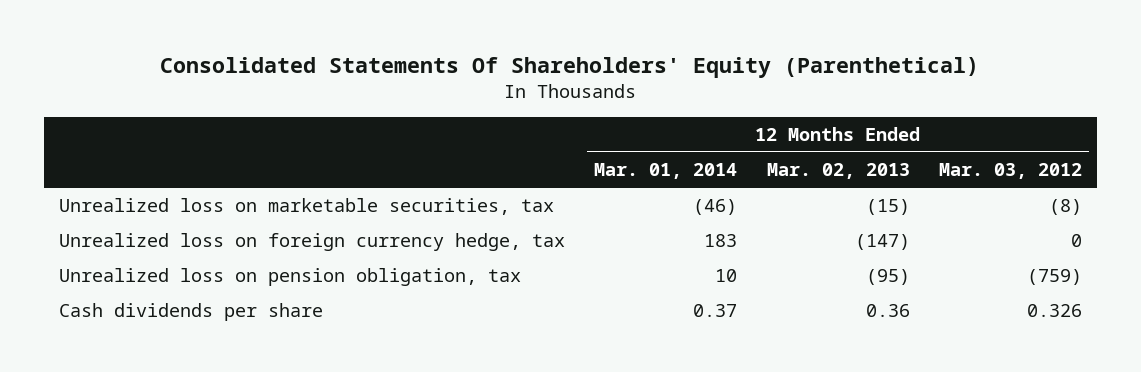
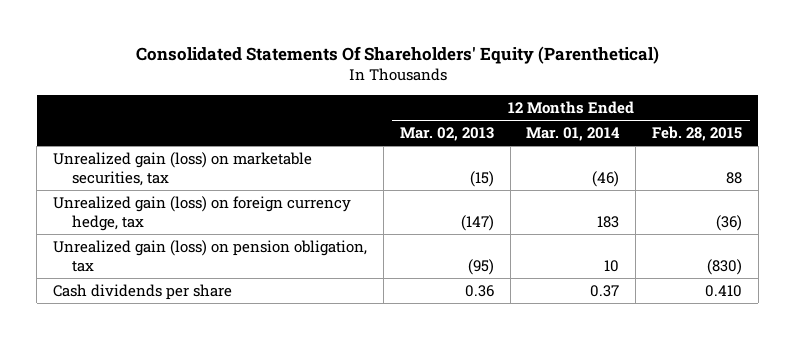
- | 12 Months Ended Mar. 01, 2014 | 12 Months Ended Mar. 02, 2013 | 12 Months Ended Mar. 03, 2012
+ | 12 Months Ended Mar. 02, 2013 | 12 Months Ended Mar. 01, 2014 | 12 Months Ended Feb. 28, 2015
- Unrealized loss on marketable securities, tax | (46) | (15) | (8)
- Unrealized loss on foreign currency hedge, tax | 183 | (147) | 0
- Unrealized loss on pension obligation, tax | 10 | (95) | (759)
+ Unrealized gain (loss) on marketable securities, tax | (15) | (46) | 88
+ Unrealized gain (loss) on foreign currency hedge, tax | (147) | 183 | (36)
+ Unrealized gain (loss) on pension obligation, tax | (95) | 10 | (830)

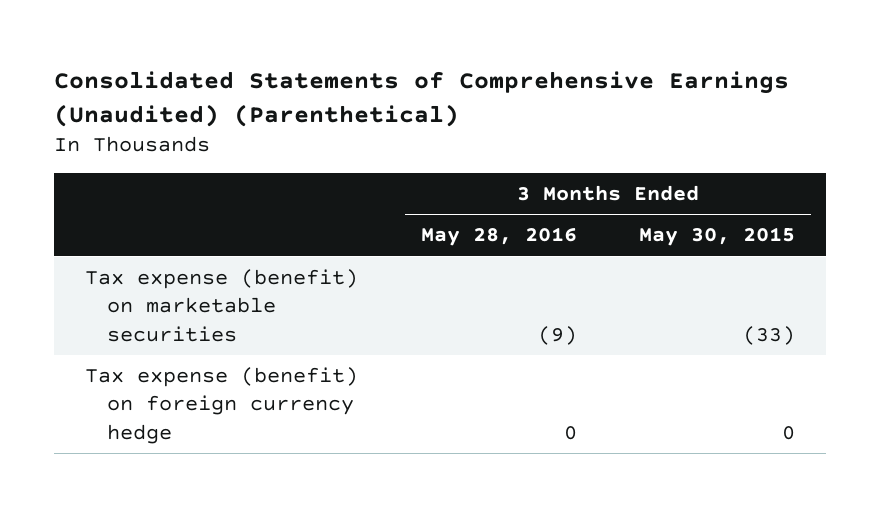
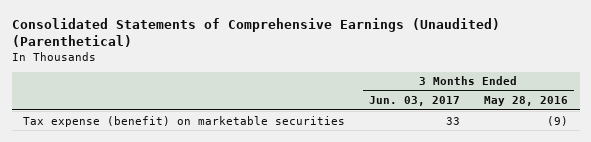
- | 3 Months Ended May 28, 2016 | 3 Months Ended May 30, 2015
+ | 3 Months Ended Jun. 03, 2017 | 3 Months Ended May 28, 2016
- Tax expense (benefit) on foreign currency hedge | 0 | 0

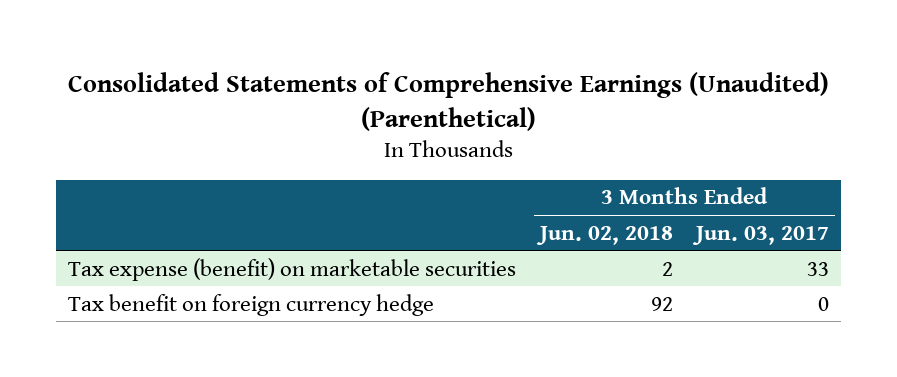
- | 3 Months Ended Jun. 03, 2017 | 3 Months Ended May 28, 2016
+ | 3 Months Ended Jun. 02, 2018 | 3 Months Ended Jun. 03, 2017
+ Tax benefit on foreign currency hedge | 92 | 0

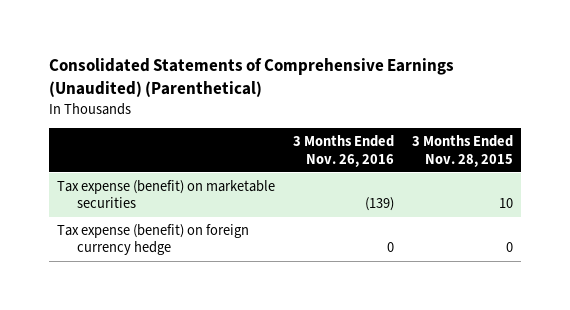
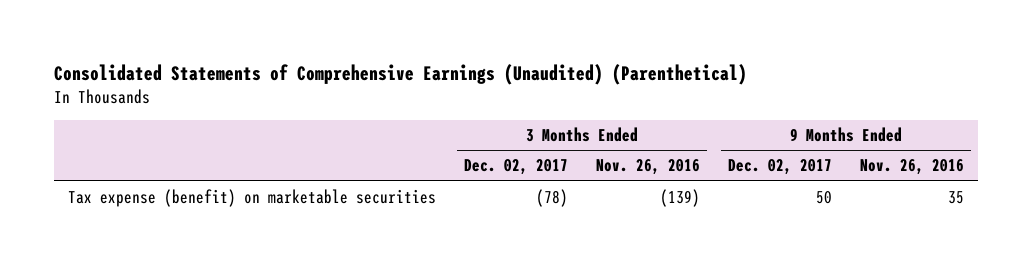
- | 3 Months Ended Nov. 26, 2016 | 3 Months Ended Nov. 28, 2015
+ | 3 Months Ended Dec. 02, 2017 | 3 Months Ended Nov. 26, 2016 | 9 Months Ended Dec. 02, 2017 | 9 Months Ended Nov. 26, 2016
- Tax expense (benefit) on foreign currency hedge | 0 | 0

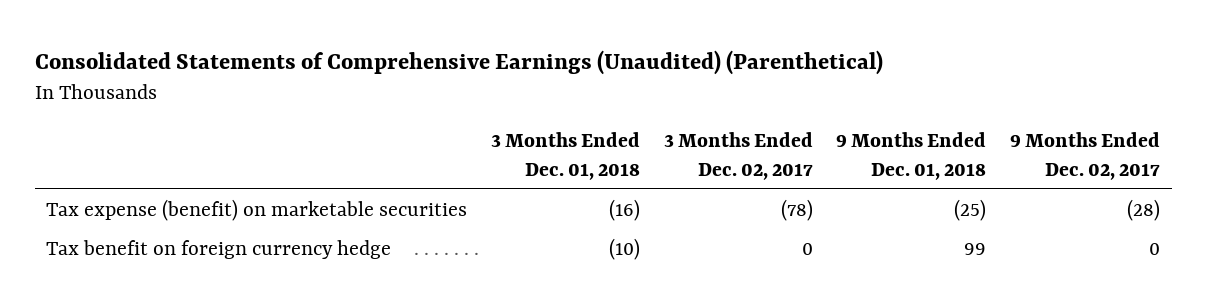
- | 3 Months Ended Dec. 02, 2017 | 3 Months Ended Nov. 26, 2016 | 9 Months Ended Dec. 02, 2017 | 9 Months Ended Nov. 26, 2016
+ | 3 Months Ended Dec. 01, 2018 | 3 Months Ended Dec. 02, 2017 | 9 Months Ended Dec. 01, 2018 | 9 Months Ended Dec. 02, 2017
- Tax expense (benefit) on marketable securities | (78) | (139) | 50 | 35
+ Tax expense (benefit) on marketable securities | (16) | (78) | (25) | (28)
+ Tax benefit on foreign currency hedge | (10) | 0 | 99 | 0

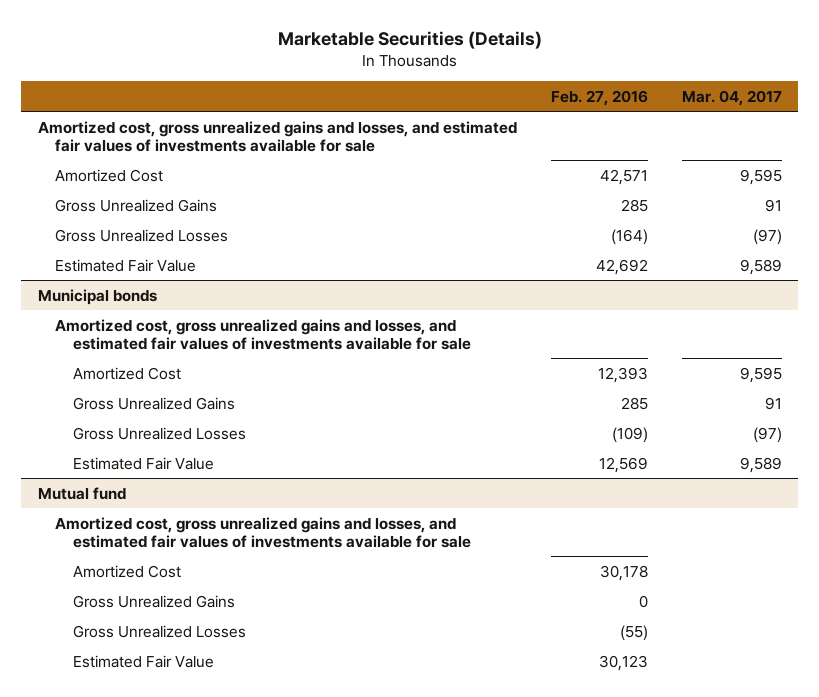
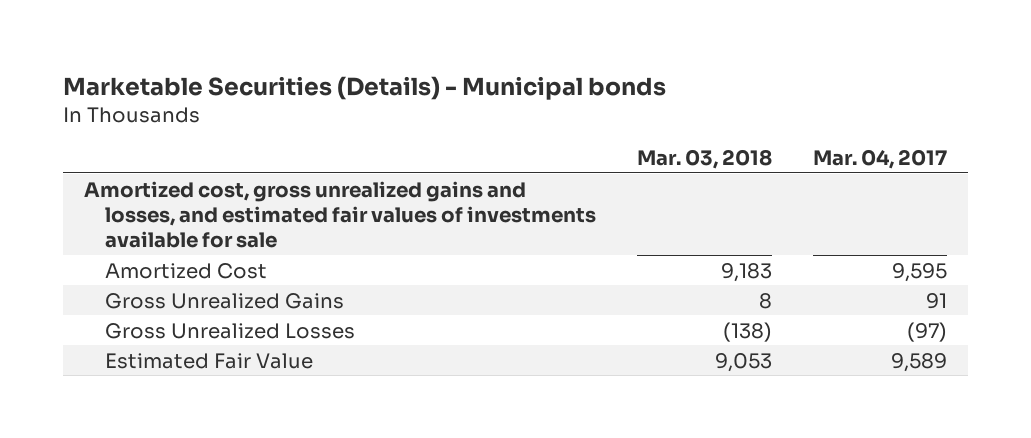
- Marketable Securities (Details)
+ Marketable Securities (Details) - Municipal bonds
- | Feb. 27, 2016 | Mar. 04, 2017
+ | Mar. 03, 2018 | Mar. 04, 2017
- Municipal bonds
- Amortized cost, gross unrealized gains and losses, and estimated fair values of investments available for sale
- Amortized Cost | 12,393 | 9,595
- Gross Unrealized Gains | 285 | 91
- Gross Unrealized Losses | (109) | (97)
- Estimated Fair Value | 12,569 | 9,589
- Mutual fund
- Amortized cost, gross unrealized gains and losses, and estimated fair values of investments available for sale
- Amortized Cost | 30,178 |
- Gross Unrealized Gains | 0 |
- Gross Unrealized Losses | (55) |
- Estimated Fair Value | 30,123 |

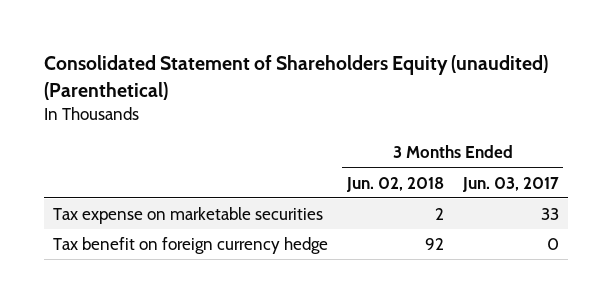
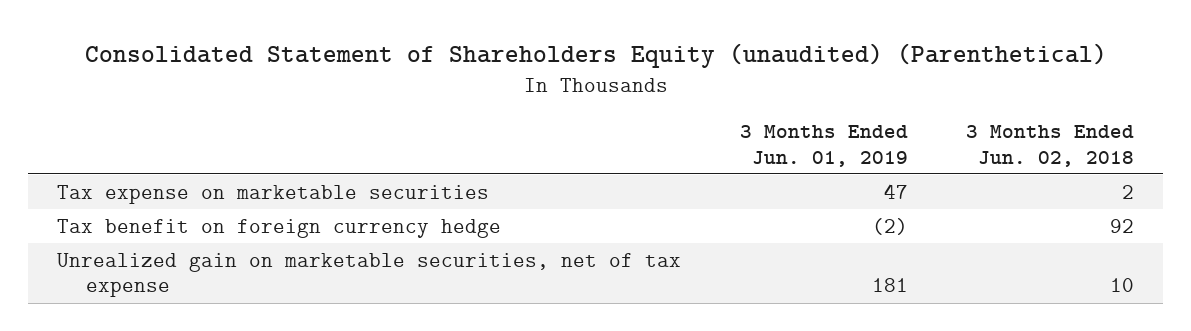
- | 3 Months Ended Jun. 02, 2018 | 3 Months Ended Jun. 03, 2017
+ | 3 Months Ended Jun. 01, 2019 | 3 Months Ended Jun. 02, 2018
+ Unrealized gain on marketable securities, net of tax expense | 181 | 10

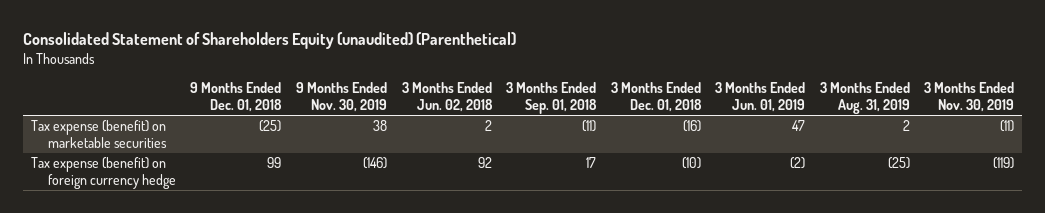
- | 3 Months Ended Jun. 01, 2019 | 3 Months Ended Jun. 02, 2018
+ | 9 Months Ended Dec. 01, 2018 | 9 Months Ended Nov. 30, 2019 | 3 Months Ended Jun. 02, 2018 | 3 Months Ended Sep. 01, 2018 | 3 Months Ended Dec. 01, 2018 | 3 Months Ended Jun. 01, 2019 | 3 Months Ended Aug. 31, 2019 | 3 Months Ended Nov. 30, 2019
- Tax expense on marketable securities | 47 | 2
- Tax benefit on foreign currency hedge | (2) | 92
- Unrealized gain on marketable securities, net of tax expense | 181 | 10
+ Tax expense (benefit) on marketable securities | (25) | 38 | 2 | (11) | (16) | 47 | 2 | (11)
+ Tax expense (benefit) on foreign currency hedge | 99 | (146) | 92 | 17 | (10) | (2) | (25) | (119)

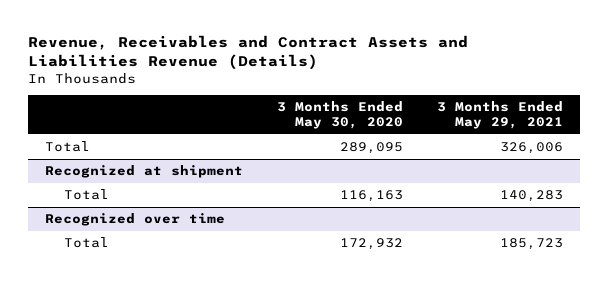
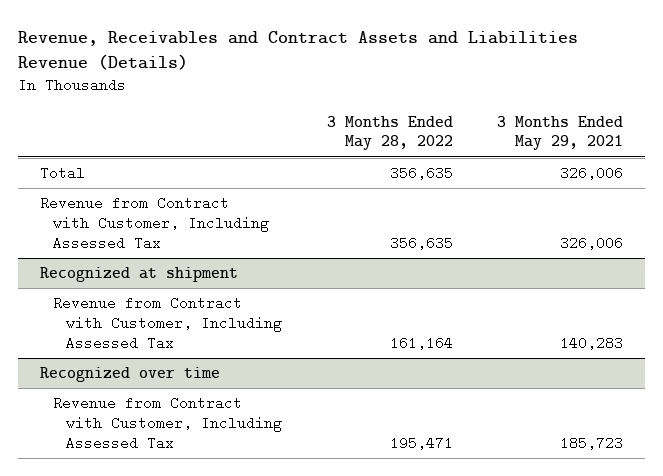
- | 3 Months Ended May 30, 2020 | 3 Months Ended May 29, 2021
+ | 3 Months Ended May 28, 2022 | 3 Months Ended May 29, 2021
+ Revenue from Contract with Customer, Including Assessed Tax | 356,635 | 326,006
@ Recognized at shipment
- Total | 116,163 | 140,283
+ Revenue from Contract with Customer, Including Assessed Tax | 161,164 | 140,283
@ Recognized over time
- Total | 172,932 | 185,723
+ Revenue from Contract with Customer, Including Assessed Tax | 195,471 | 185,723

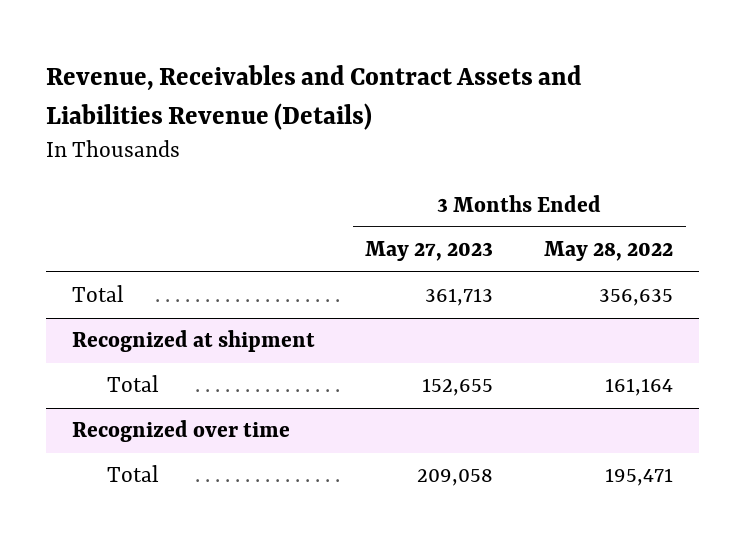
- | 3 Months Ended May 28, 2022 | 3 Months Ended May 29, 2021
+ | 3 Months Ended May 27, 2023 | 3 Months Ended May 28, 2022
- Revenue from Contract with Customer, Including Assessed Tax | 356,635 | 326,006
@ Recognized at shipment
- Revenue from Contract with Customer, Including Assessed Tax | 161,164 | 140,283
+ Total | 152,655 | 161,164
@ Recognized over time
- Revenue from Contract with Customer, Including Assessed Tax | 195,471 | 185,723
+ Total | 209,058 | 195,471

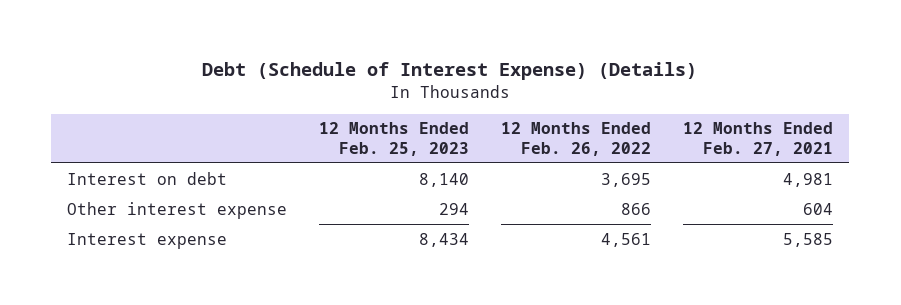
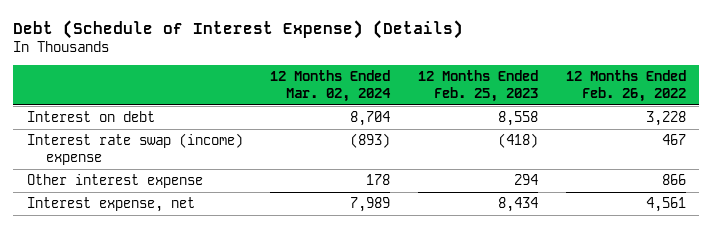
- | 12 Months Ended Feb. 25, 2023 | 12 Months Ended Feb. 26, 2022 | 12 Months Ended Feb. 27, 2021
+ | 12 Months Ended Mar. 02, 2024 | 12 Months Ended Feb. 25, 2023 | 12 Months Ended Feb. 26, 2022
- Interest on debt | 8,140 | 3,695 | 4,981
+ Interest on debt | 8,704 | 8,558 | 3,228
+ Interest rate swap (income) expense | (893) | (418) | 467
- Interest expense | 8,434 | 4,561 | 5,585
+ Interest expense, net | 7,989 | 8,434 | 4,561

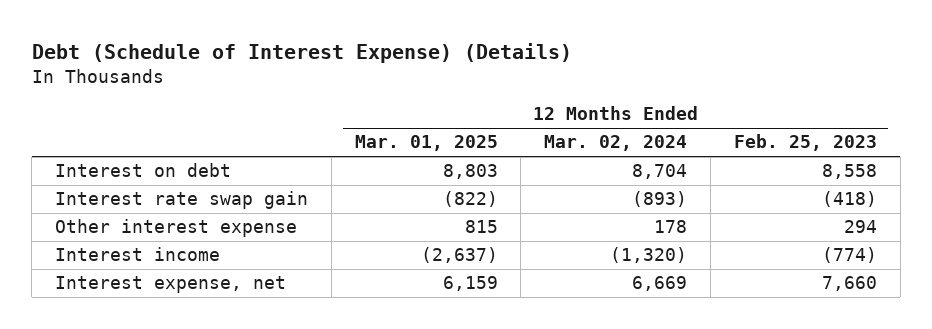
- | 12 Months Ended Mar. 02, 2024 | 12 Months Ended Feb. 25, 2023 | 12 Months Ended Feb. 26, 2022
+ | 12 Months Ended Mar. 01, 2025 | 12 Months Ended Mar. 02, 2024 | 12 Months Ended Feb. 25, 2023
- Interest rate swap (income) expense | (893) | (418) | 467
+ Interest rate swap gain | (822) | (893) | (418)
- Interest expense, net | 7,989 | 8,434 | 4,561
+ Interest income | (2,637) | (1,320) | (774)
+ Interest expense, net | 6,159 | 6,669 | 7,660

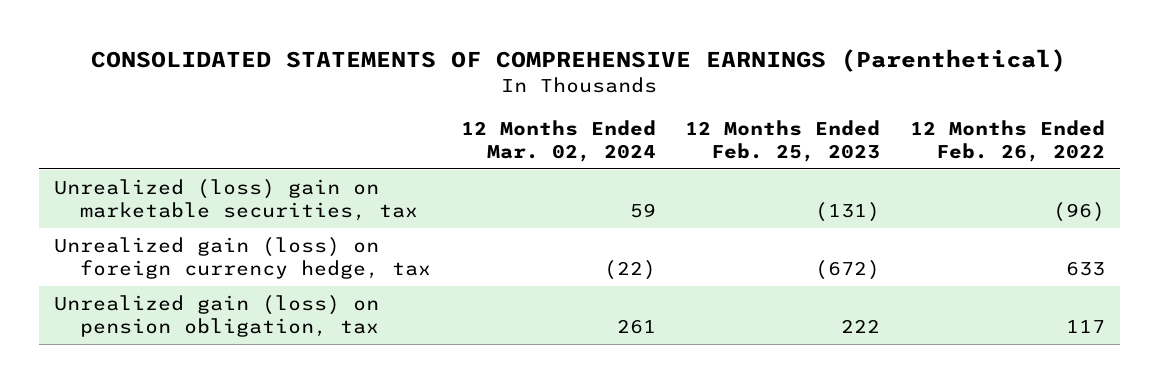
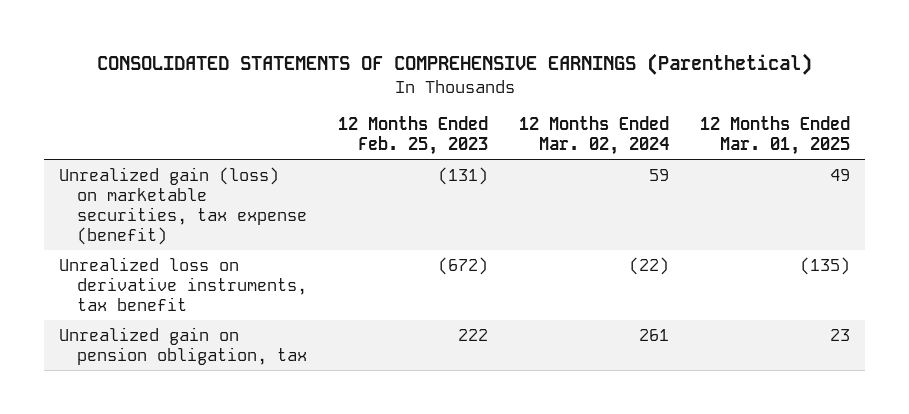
- | 12 Months Ended Mar. 02, 2024 | 12 Months Ended Feb. 25, 2023 | 12 Months Ended Feb. 26, 2022
+ | 12 Months Ended Feb. 25, 2023 | 12 Months Ended Mar. 02, 2024 | 12 Months Ended Mar. 01, 2025
- Unrealized (loss) gain on marketable securities, tax | 59 | (131) | (96)
- Unrealized gain (loss) on foreign currency hedge, tax | (22) | (672) | 633
- Unrealized gain (loss) on pension obligation, tax | 261 | 222 | 117
+ Unrealized gain (loss) on marketable securities, tax expense (benefit) | (131) | 59 | 49
+ Unrealized loss on derivative instruments, tax benefit | (672) | (22) | (135)
+ Unrealized gain on pension obligation, tax | 222 | 261 | 23

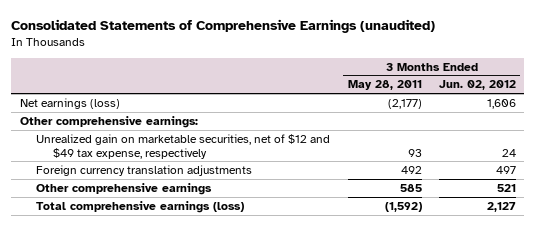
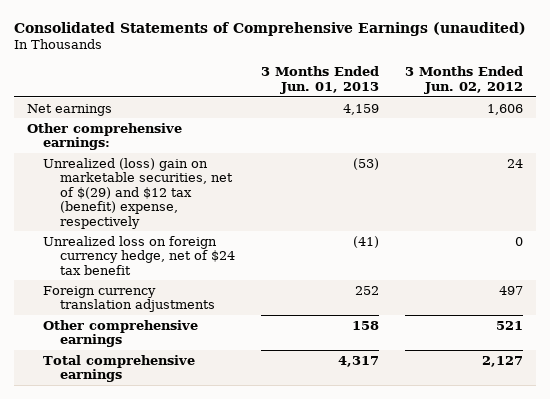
- | 3 Months Ended May 28, 2011 | 3 Months Ended Jun. 02, 2012
+ | 3 Months Ended Jun. 01, 2013 | 3 Months Ended Jun. 02, 2012
- Net earnings (loss) | (2,177) | 1,606
+ Net earnings | 4,159 | 1,606
- Unrealized gain on marketable securities, net of $12 and $49 tax expense, respectively | 93 | 24
+ Unrealized (loss) gain on marketable securities, net of $(29) and $12 tax (benefit) expense, respectively | (53) | 24
+ Unrealized loss on foreign currency hedge, net of $24 tax benefit | (41) | 0
- Total comprehensive earnings (loss) | (1,592) | 2,127
+ Total comprehensive earnings | 4,317 | 2,127

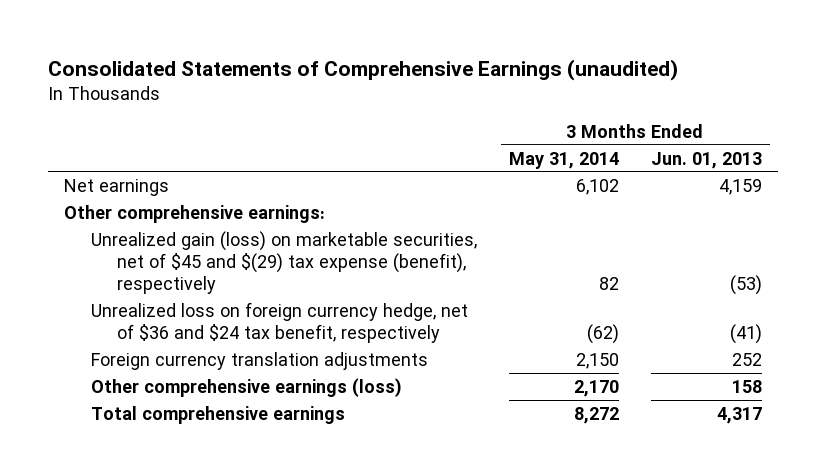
- | 3 Months Ended Jun. 01, 2013 | 3 Months Ended Jun. 02, 2012
+ | 3 Months Ended May 31, 2014 | 3 Months Ended Jun. 01, 2013
- Unrealized (loss) gain on marketable securities, net of $(29) and $12 tax (benefit) expense, respectively | (53) | 24
- Unrealized loss on foreign currency hedge, net of $24 tax benefit | (41) | 0
+ Unrealized gain (loss) on marketable securities, net of $45 and $(29) tax expense (benefit), respectively | 82 | (53)
+ Unrealized loss on foreign currency hedge, net of $36 and $24 tax benefit, respectively | (62) | (41)
- Other comprehensive earnings | 158 | 521
+ Other comprehensive earnings (loss) | 2,170 | 158

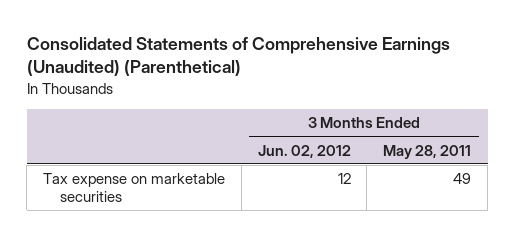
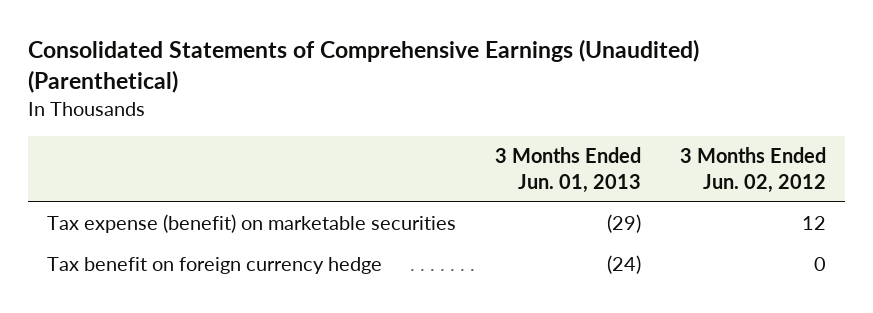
- | 3 Months Ended Jun. 02, 2012 | 3 Months Ended May 28, 2011
+ | 3 Months Ended Jun. 01, 2013 | 3 Months Ended Jun. 02, 2012
- Tax expense on marketable securities | 12 | 49
+ Tax expense (benefit) on marketable securities | (29) | 12
+ Tax benefit on foreign currency hedge | (24) | 0

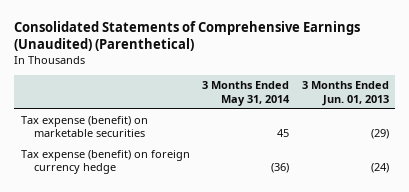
- | 3 Months Ended Jun. 01, 2013 | 3 Months Ended Jun. 02, 2012
+ | 3 Months Ended May 31, 2014 | 3 Months Ended Jun. 01, 2013
- Tax benefit on foreign currency hedge | (24) | 0
+ Tax expense (benefit) on foreign currency hedge | (36) | (24)

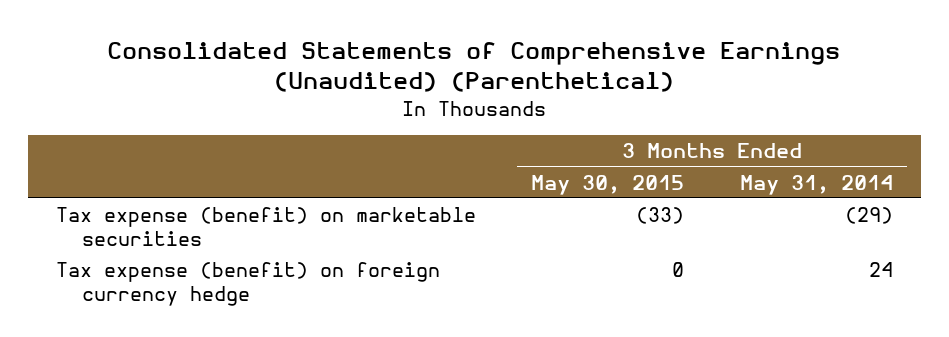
- | 3 Months Ended May 31, 2014 | 3 Months Ended Jun. 01, 2013
+ | 3 Months Ended May 30, 2015 | 3 Months Ended May 31, 2014
- Tax expense (benefit) on marketable securities | 45 | (29)
- Tax expense (benefit) on foreign currency hedge | (36) | (24)
+ Tax expense (benefit) on marketable securities | (33) | (29)
+ Tax expense (benefit) on foreign currency hedge | 0 | 24

